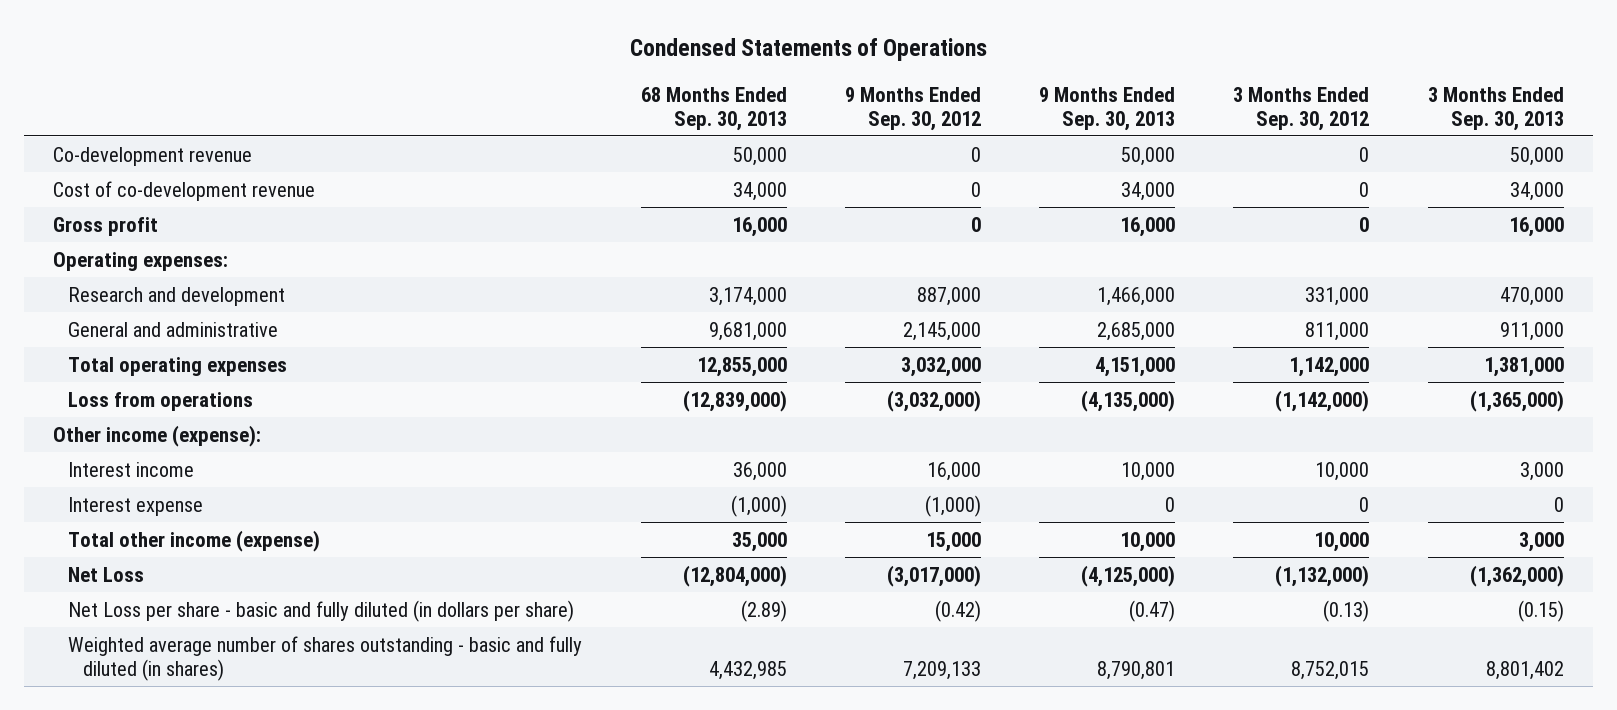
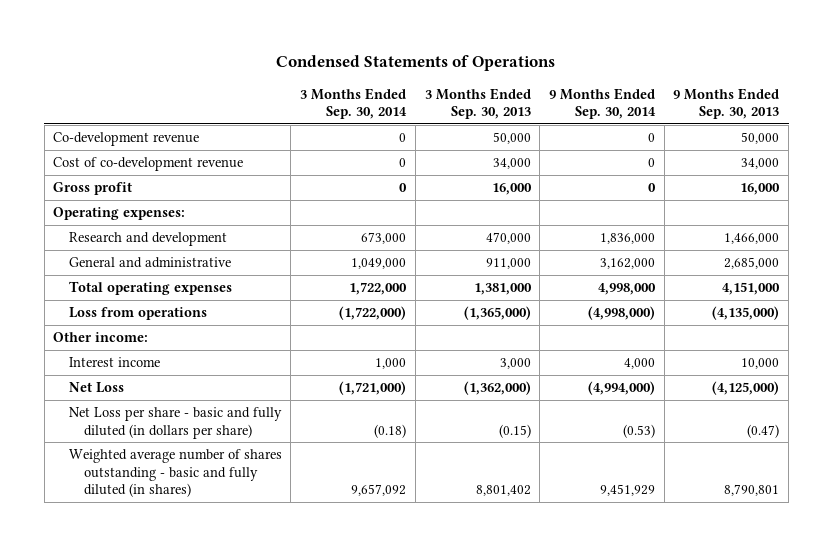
- | 68 Months Ended Sep. 30, 2013 | 9 Months Ended Sep. 30, 2012 | 9 Months Ended Sep. 30, 2013 | 3 Months Ended Sep. 30, 2012 | 3 Months Ended Sep. 30, 2013
+ | 3 Months Ended Sep. 30, 2014 | 3 Months Ended Sep. 30, 2013 | 9 Months Ended Sep. 30, 2014 | 9 Months Ended Sep. 30, 2013
- Other income (expense):
+ Other income:
- Interest expense | (1,000) | (1,000) | 0 | 0 | 0
- Total other income (expense) | 35,000 | 15,000 | 10,000 | 10,000 | 3,000

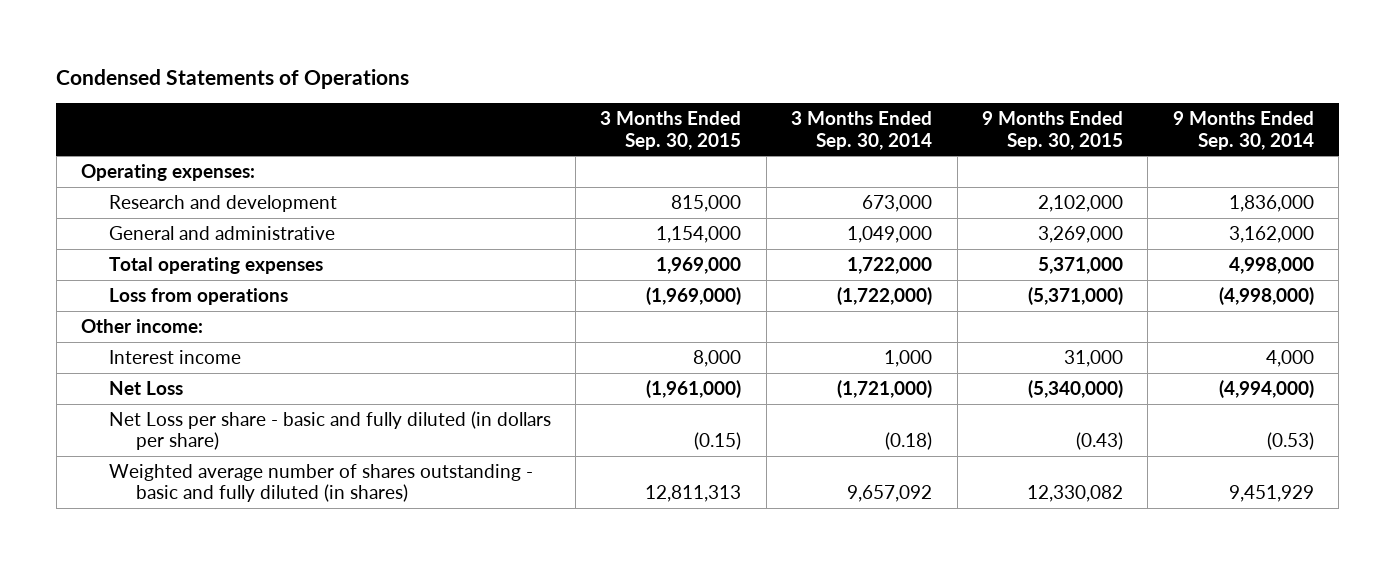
- | 3 Months Ended Sep. 30, 2014 | 3 Months Ended Sep. 30, 2013 | 9 Months Ended Sep. 30, 2014 | 9 Months Ended Sep. 30, 2013
+ | 3 Months Ended Sep. 30, 2015 | 3 Months Ended Sep. 30, 2014 | 9 Months Ended Sep. 30, 2015 | 9 Months Ended Sep. 30, 2014
- Co-development revenue | 0 | 50,000 | 0 | 50,000
- Cost of co-development revenue | 0 | 34,000 | 0 | 34,000
- Gross profit | 0 | 16,000 | 0 | 16,000

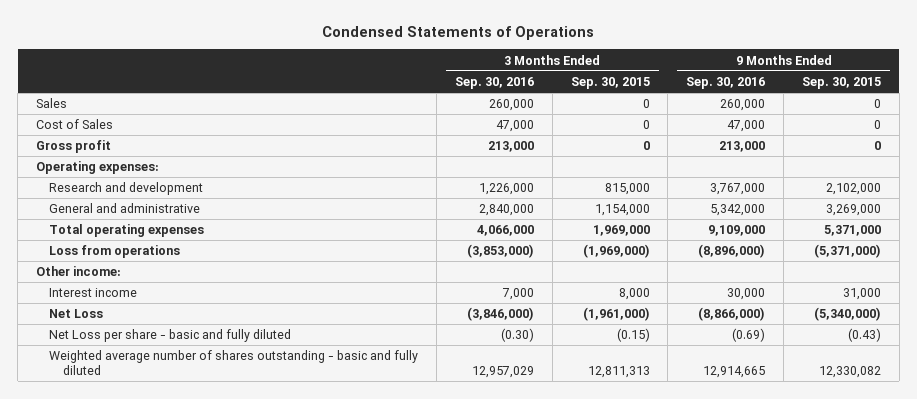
- | 3 Months Ended Sep. 30, 2015 | 3 Months Ended Sep. 30, 2014 | 9 Months Ended Sep. 30, 2015 | 9 Months Ended Sep. 30, 2014
+ | 3 Months Ended Sep. 30, 2016 | 3 Months Ended Sep. 30, 2015 | 9 Months Ended Sep. 30, 2016 | 9 Months Ended Sep. 30, 2015
+ Sales | 260,000 | 0 | 260,000 | 0
+ Cost of Sales | 47,000 | 0 | 47,000 | 0
+ Gross profit | 213,000 | 0 | 213,000 | 0
- Net Loss per share - basic and fully diluted (in dollars per share) | (0.15) | (0.18) | (0.43) | (0.53)
- Weighted average number of shares outstanding - basic and fully diluted (in shares) | 12,811,313 | 9,657,092 | 12,330,082 | 9,451,929
+ Net Loss per share - basic and fully diluted | (0.30) | (0.15) | (0.69) | (0.43)
+ Weighted average number of shares outstanding - basic and fully diluted | 12,957,029 | 12,811,313 | 12,914,665 | 12,330,082

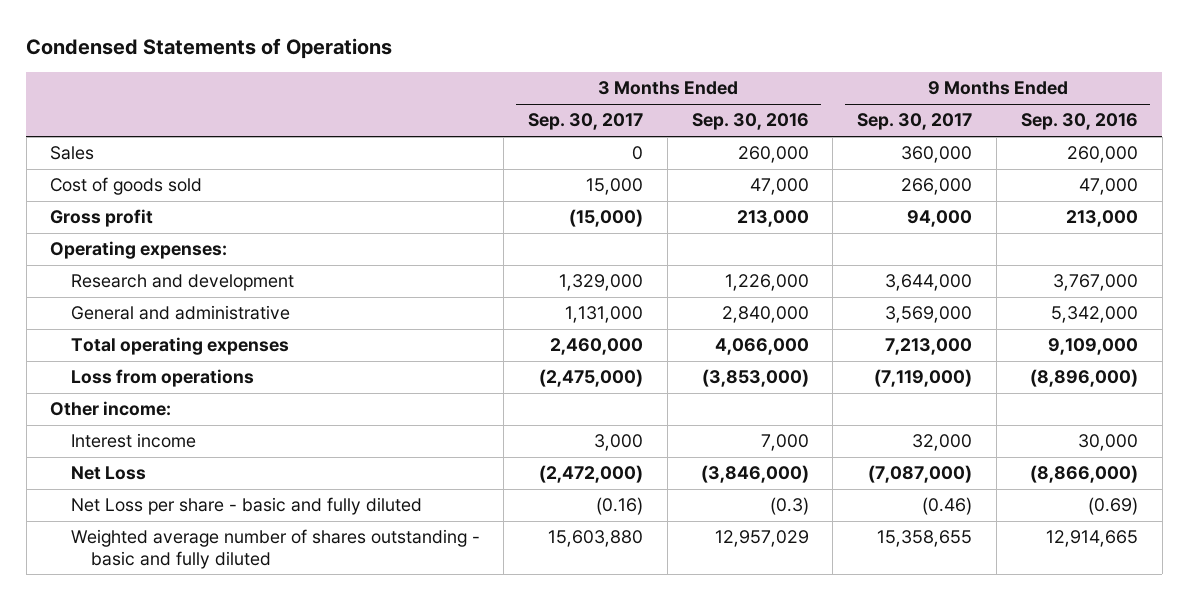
- | 3 Months Ended Sep. 30, 2016 | 3 Months Ended Sep. 30, 2015 | 9 Months Ended Sep. 30, 2016 | 9 Months Ended Sep. 30, 2015
+ | 3 Months Ended Sep. 30, 2017 | 3 Months Ended Sep. 30, 2016 | 9 Months Ended Sep. 30, 2017 | 9 Months Ended Sep. 30, 2016
- Cost of Sales | 47,000 | 0 | 47,000 | 0
+ Cost of goods sold | 15,000 | 47,000 | 266,000 | 47,000
- Net Loss per share - basic and fully diluted | (0.30) | (0.15) | (0.69) | (0.43)
+ Net Loss per share - basic and fully diluted | (0.16) | (0.3) | (0.46) | (0.69)

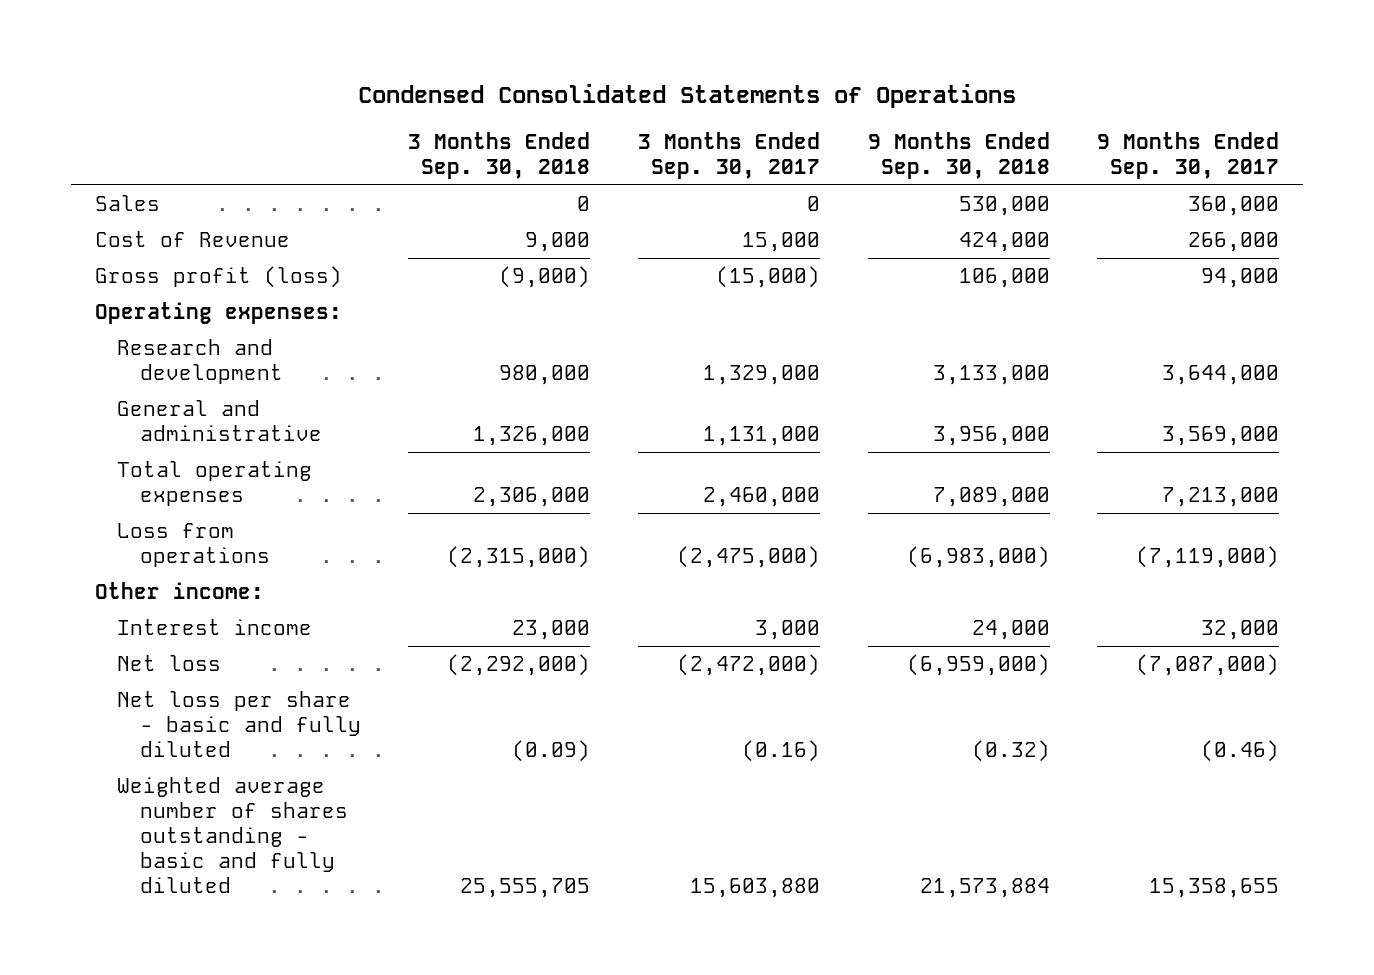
- Condensed Statements of Operations
+ Condensed Consolidated Statements of Operations
- | 3 Months Ended Sep. 30, 2017 | 3 Months Ended Sep. 30, 2016 | 9 Months Ended Sep. 30, 2017 | 9 Months Ended Sep. 30, 2016
+ | 3 Months Ended Sep. 30, 2018 | 3 Months Ended Sep. 30, 2017 | 9 Months Ended Sep. 30, 2018 | 9 Months Ended Sep. 30, 2017
- Cost of goods sold | 15,000 | 47,000 | 266,000 | 47,000
- Gross profit | (15,000) | 213,000 | 94,000 | 213,000
+ Cost of Revenue | 9,000 | 15,000 | 424,000 | 266,000
+ Gross profit (loss) | (9,000) | (15,000) | 106,000 | 94,000
- Net Loss | (2,472,000) | (3,846,000) | (7,087,000) | (8,866,000)
- Net Loss per share - basic and fully diluted | (0.16) | (0.3) | (0.46) | (0.69)
+ Net loss | (2,292,000) | (2,472,000) | (6,959,000) | (7,087,000)
+ Net loss per share - basic and fully diluted | (0.09) | (0.16) | (0.32) | (0.46)

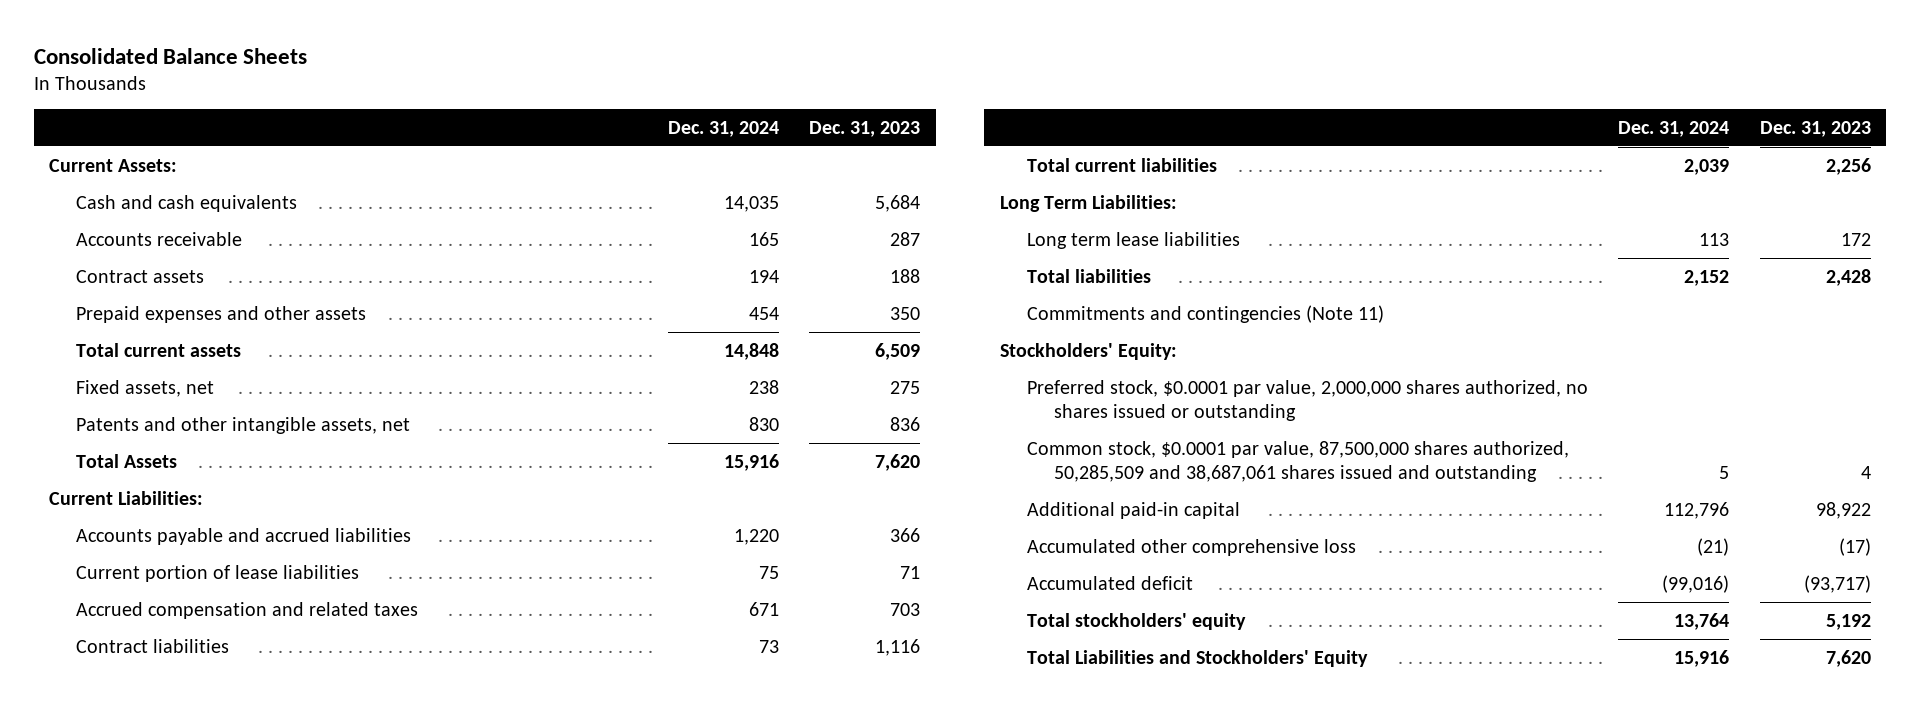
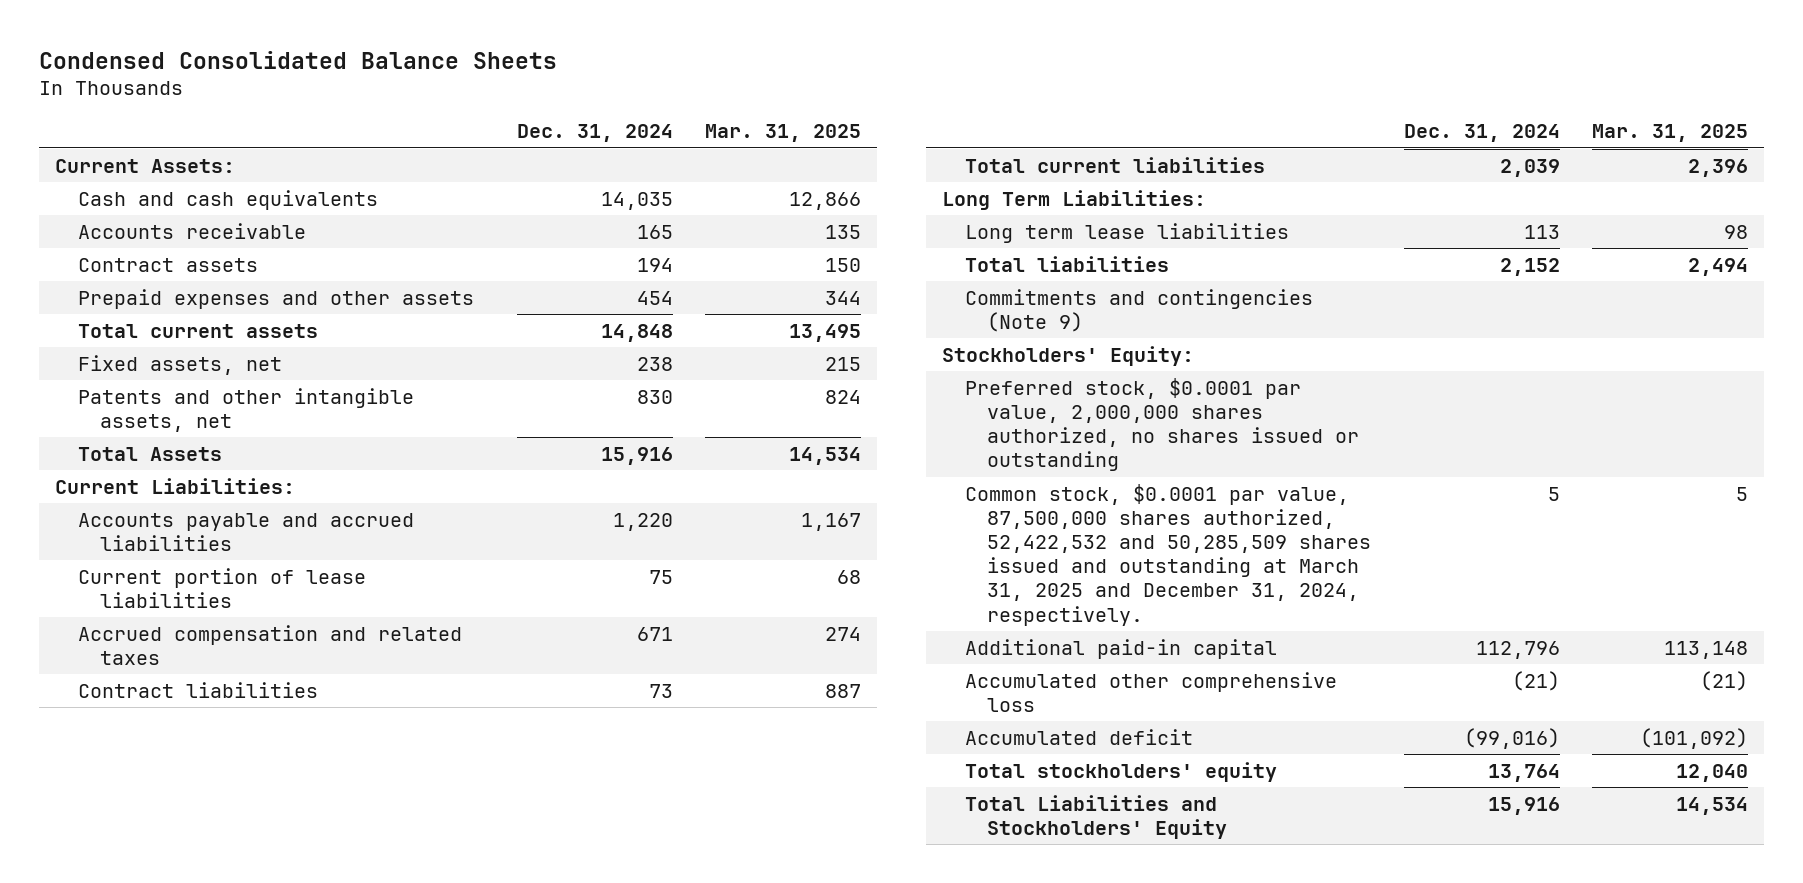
- Consolidated Balance Sheets
+ Condensed Consolidated Balance Sheets
- | Dec. 31, 2024 | Dec. 31, 2023
+ | Dec. 31, 2024 | Mar. 31, 2025
- Commitments and contingencies (Note 11)
+ Commitments and contingencies (Note 9)
- Common stock, $0.0001 par value, 87,500,000 shares authorized, 50,285,509 and 38,687,061 shares issued and outstanding | 5 | 4
+ Common stock, $0.0001 par value, 87,500,000 shares authorized, 52,422,532 and 50,285,509 shares issued and outstanding at March 31, 2025 and December 31, 2024, respectively. | 5 | 5

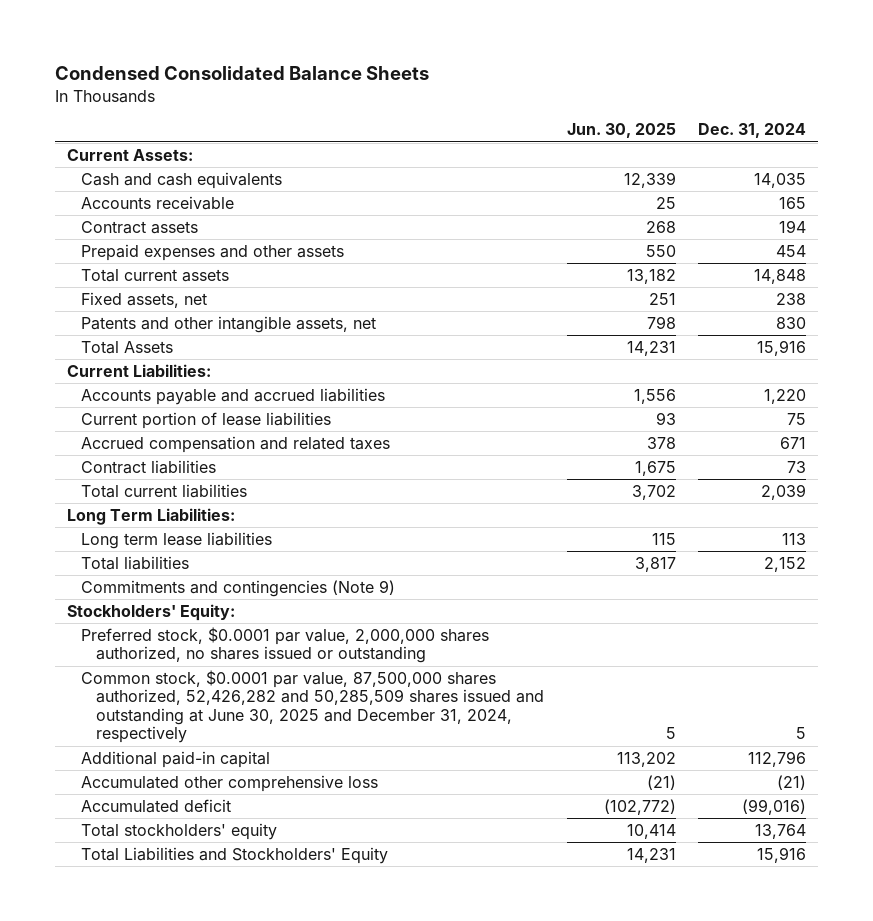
- | Dec. 31, 2024 | Mar. 31, 2025
+ | Jun. 30, 2025 | Dec. 31, 2024
- Common stock, $0.0001 par value, 87,500,000 shares authorized, 52,422,532 and 50,285,509 shares issued and outstanding at March 31, 2025 and December 31, 2024, respectively. | 5 | 5
+ Common stock, $0.0001 par value, 87,500,000 shares authorized, 52,426,282 and 50,285,509 shares issued and outstanding at June 30, 2025 and December 31, 2024, respectively | 5 | 5

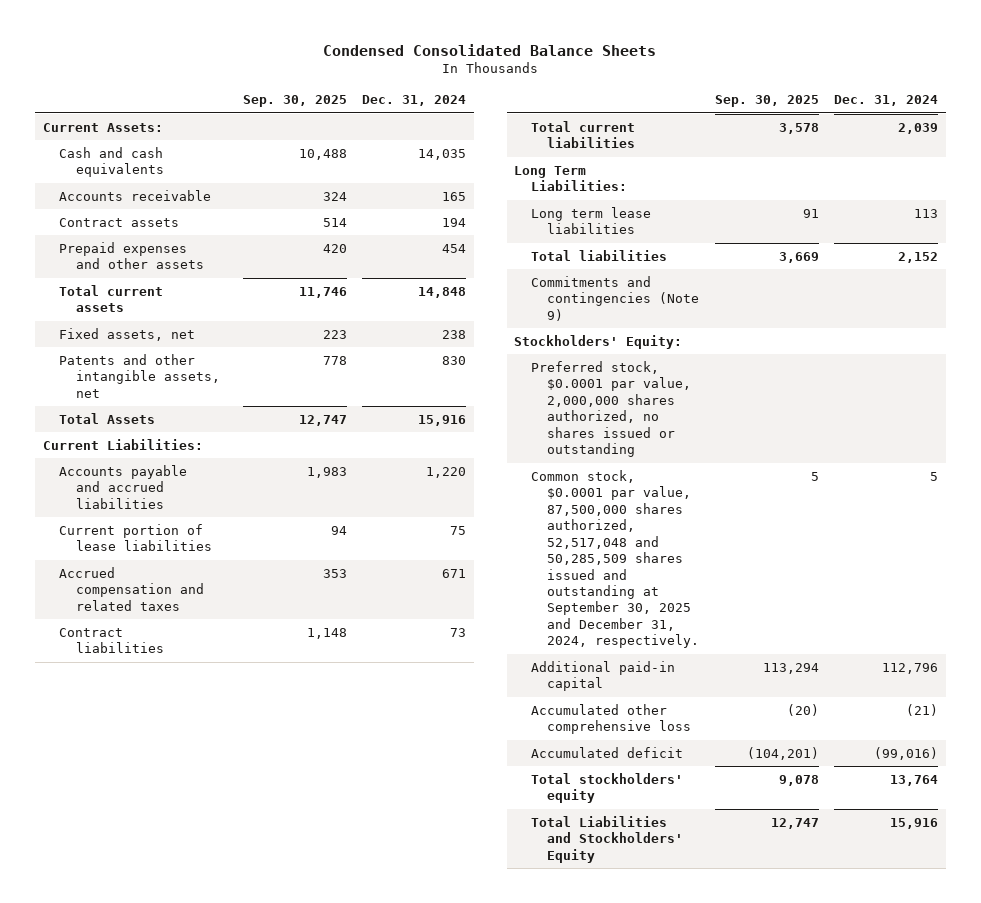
- | Jun. 30, 2025 | Dec. 31, 2024
+ | Sep. 30, 2025 | Dec. 31, 2024
- Common stock, $0.0001 par value, 87,500,000 shares authorized, 52,426,282 and 50,285,509 shares issued and outstanding at June 30, 2025 and December 31, 2024, respectively | 5 | 5
+ Common stock, $0.0001 par value, 87,500,000 shares authorized, 52,517,048 and 50,285,509 shares issued and outstanding at September 30, 2025 and December 31, 2024, respectively. | 5 | 5

